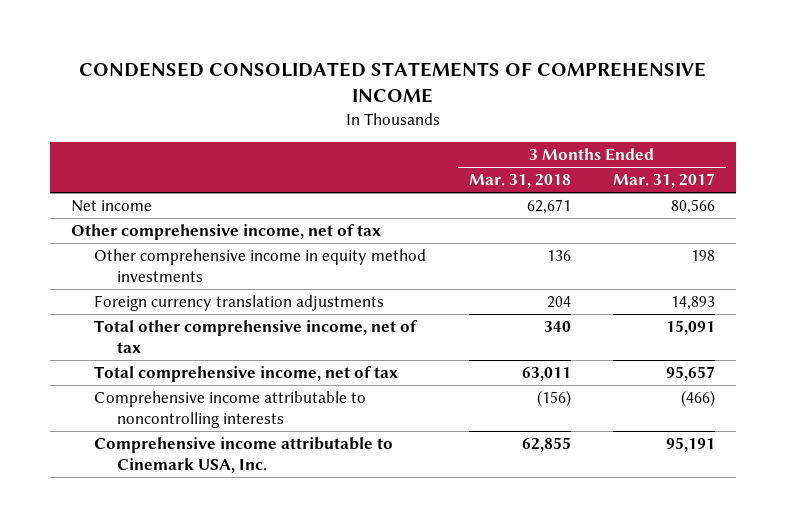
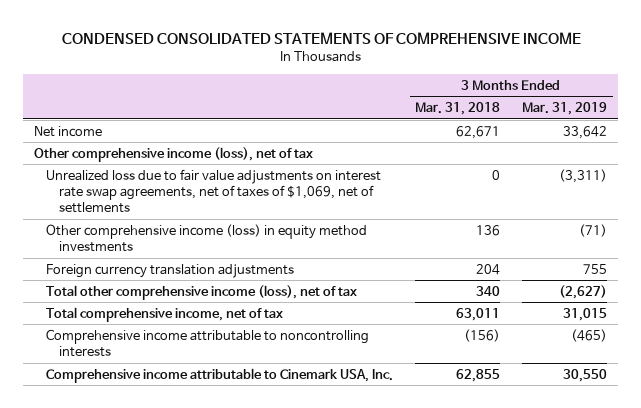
- | 3 Months Ended Mar. 31, 2018 | 3 Months Ended Mar. 31, 2017
+ | 3 Months Ended Mar. 31, 2018 | 3 Months Ended Mar. 31, 2019
- Other comprehensive income, net of tax
- Other comprehensive income in equity method investments | 136 | 198
+ Other comprehensive income (loss), net of tax
+ Unrealized loss due to fair value adjustments on interest rate swap agreements, net of taxes of $1,069, net of settlements | 0 | (3,311)
+ Other comprehensive income (loss) in equity method investments | 136 | (71)
- Total other comprehensive income, net of tax | 340 | 15,091
+ Total other comprehensive income (loss), net of tax | 340 | (2,627)

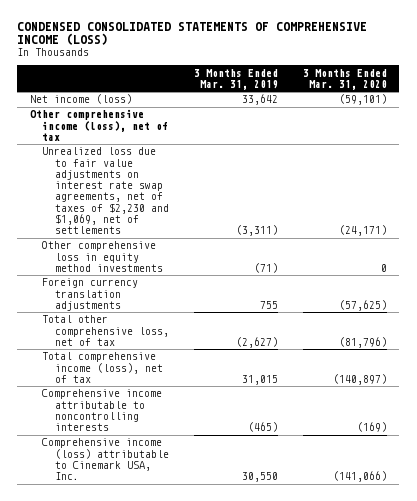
- CONDENSED CONSOLIDATED STATEMENTS OF COMPREHENSIVE INCOME
+ CONDENSED CONSOLIDATED STATEMENTS OF COMPREHENSIVE INCOME (LOSS)
- | 3 Months Ended Mar. 31, 2018 | 3 Months Ended Mar. 31, 2019
+ | 3 Months Ended Mar. 31, 2019 | 3 Months Ended Mar. 31, 2020
- Net income | 62,671 | 33,642
+ Net income (loss) | 33,642 | (59,101)
- Unrealized loss due to fair value adjustments on interest rate swap agreements, net of taxes of $1,069, net of settlements | 0 | (3,311)
- Other comprehensive income (loss) in equity method investments | 136 | (71)
+ Unrealized loss due to fair value adjustments on interest rate swap agreements, net of taxes of $2,230 and $1,069, net of settlements | (3,311) | (24,171)
+ Other comprehensive loss in equity method investments | (71) | 0
- Total other comprehensive income (loss), net of tax | 340 | (2,627)
- Total comprehensive income, net of tax | 63,011 | 31,015
+ Total other comprehensive loss, net of tax | (2,627) | (81,796)
+ Total comprehensive income (loss), net of tax | 31,015 | (140,897)
- Comprehensive income attributable to Cinemark USA, Inc. | 62,855 | 30,550
+ Comprehensive income (loss) attributable to Cinemark USA, Inc. | 30,550 | (141,066)

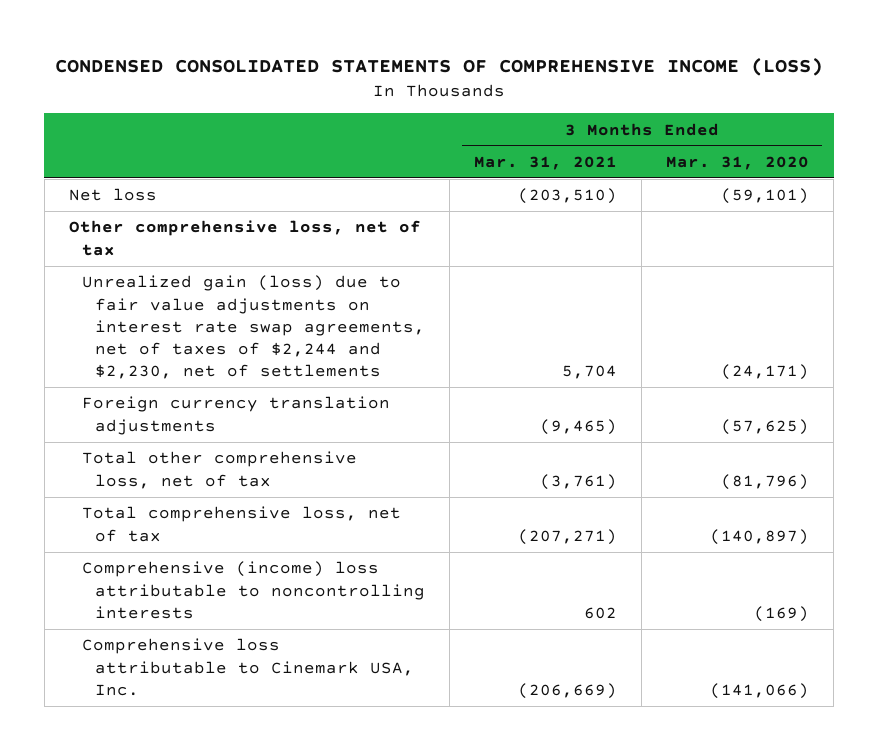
- | 3 Months Ended Mar. 31, 2019 | 3 Months Ended Mar. 31, 2020
+ | 3 Months Ended Mar. 31, 2021 | 3 Months Ended Mar. 31, 2020
- Net income (loss) | 33,642 | (59,101)
- Other comprehensive income (loss), net of tax
- Unrealized loss due to fair value adjustments on interest rate swap agreements, net of taxes of $2,230 and $1,069, net of settlements | (3,311) | (24,171)
- Other comprehensive loss in equity method investments | (71) | 0
+ Net loss | (203,510) | (59,101)
+ Other comprehensive loss, net of tax
+ Unrealized gain (loss) due to fair value adjustments on interest rate swap agreements, net of taxes of $2,244 and $2,230, net of settlements | 5,704 | (24,171)
- Total comprehensive income (loss), net of tax | 31,015 | (140,897)
- Comprehensive income attributable to noncontrolling interests | (465) | (169)
- Comprehensive income (loss) attributable to Cinemark USA, Inc. | 30,550 | (141,066)
+ Total comprehensive loss, net of tax | (207,271) | (140,897)
+ Comprehensive (income) loss attributable to noncontrolling interests | 602 | (169)
+ Comprehensive loss attributable to Cinemark USA, Inc. | (206,669) | (141,066)

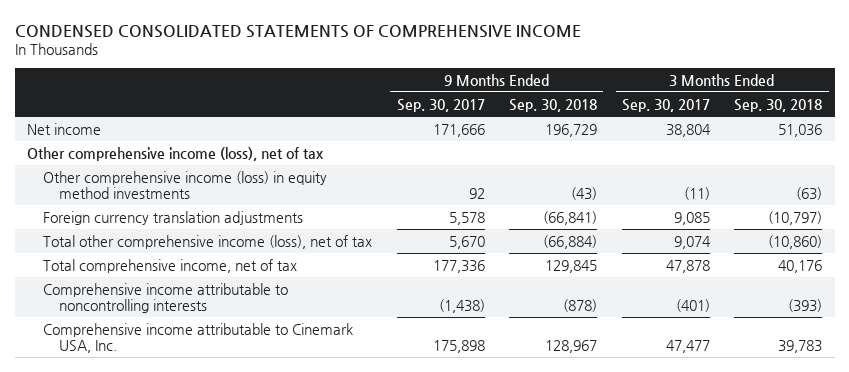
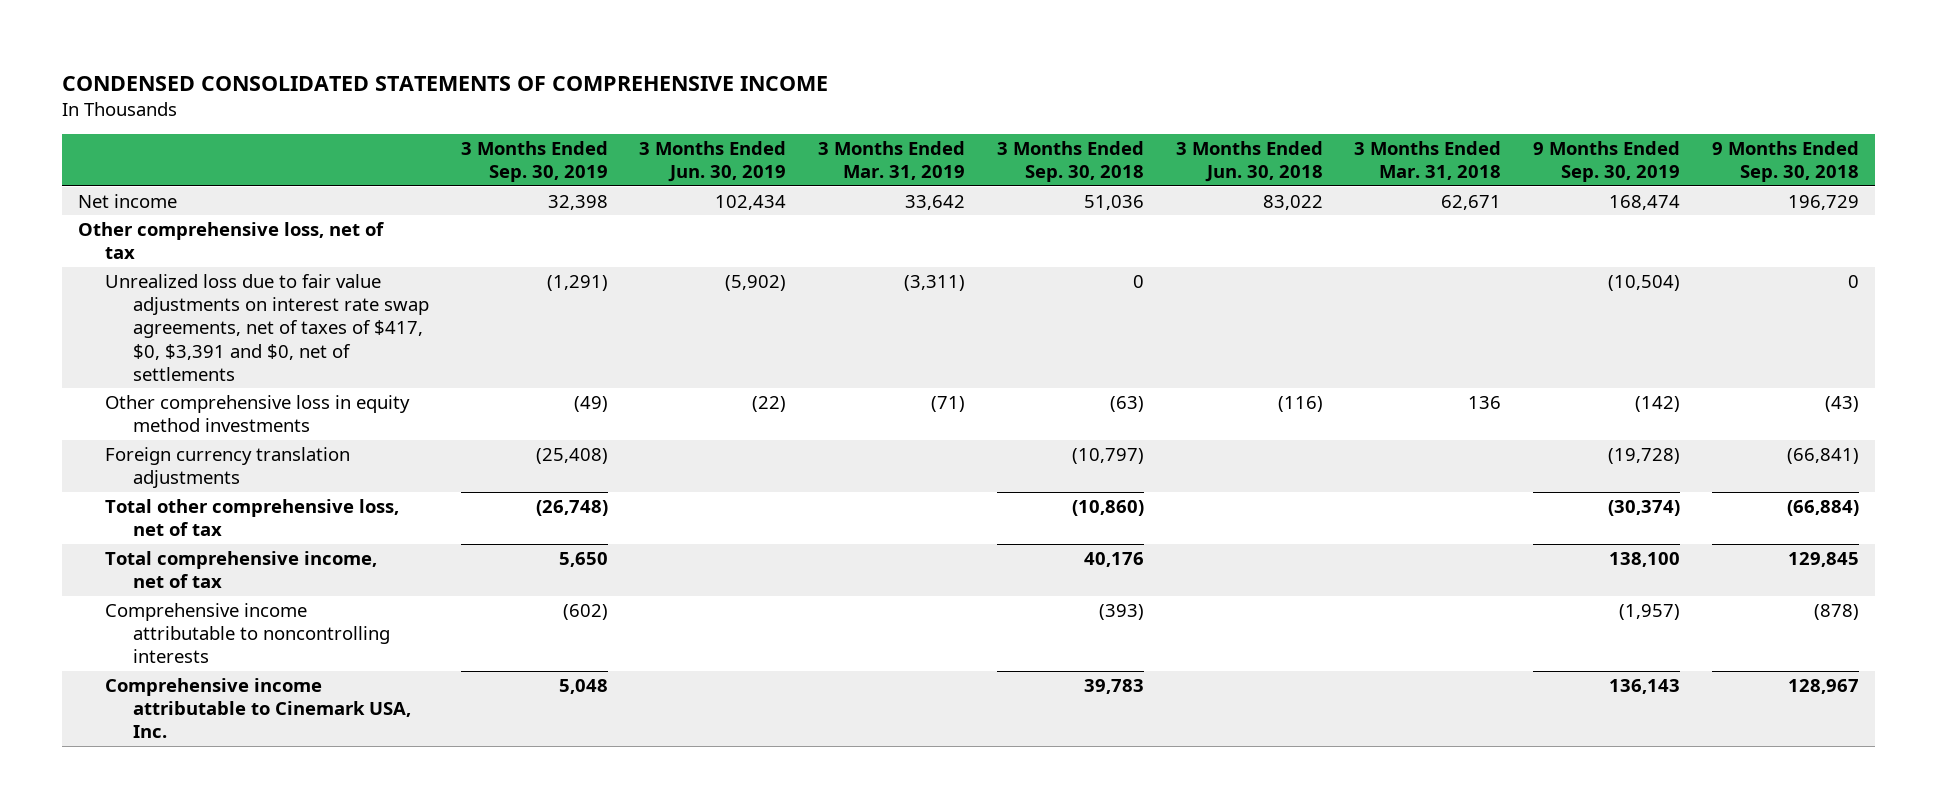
- | 9 Months Ended Sep. 30, 2017 | 9 Months Ended Sep. 30, 2018 | 3 Months Ended Sep. 30, 2017 | 3 Months Ended Sep. 30, 2018
+ | 3 Months Ended Sep. 30, 2019 | 3 Months Ended Jun. 30, 2019 | 3 Months Ended Mar. 31, 2019 | 3 Months Ended Sep. 30, 2018 | 3 Months Ended Jun. 30, 2018 | 3 Months Ended Mar. 31, 2018 | 9 Months Ended Sep. 30, 2019 | 9 Months Ended Sep. 30, 2018
- Other comprehensive income (loss), net of tax
- Other comprehensive income (loss) in equity method investments | 92 | (43) | (11) | (63)
+ Other comprehensive loss, net of tax
+ Unrealized loss due to fair value adjustments on interest rate swap agreements, net of taxes of $417, $0, $3,391 and $0, net of settlements | (1,291) | (5,902) | (3,311) | 0 | | | (10,504) | 0
+ Other comprehensive loss in equity method investments | (49) | (22) | (71) | (63) | (116) | 136 | (142) | (43)
- Total other comprehensive income (loss), net of tax | 5,670 | (66,884) | 9,074 | (10,860)
+ Total other comprehensive loss, net of tax | (26,748) | | | (10,860) | | | (30,374) | (66,884)

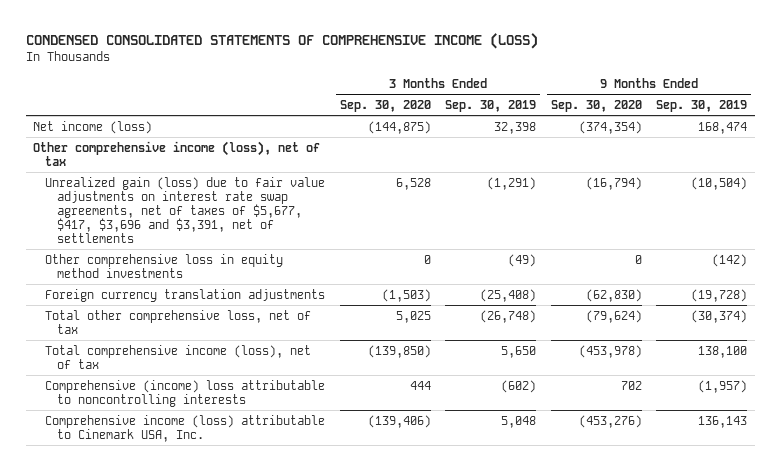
- CONDENSED CONSOLIDATED STATEMENTS OF COMPREHENSIVE INCOME
+ CONDENSED CONSOLIDATED STATEMENTS OF COMPREHENSIVE INCOME (LOSS)
- | 3 Months Ended Sep. 30, 2019 | 3 Months Ended Jun. 30, 2019 | 3 Months Ended Mar. 31, 2019 | 3 Months Ended Sep. 30, 2018 | 3 Months Ended Jun. 30, 2018 | 3 Months Ended Mar. 31, 2018 | 9 Months Ended Sep. 30, 2019 | 9 Months Ended Sep. 30, 2018
+ | 3 Months Ended Sep. 30, 2020 | 3 Months Ended Sep. 30, 2019 | 9 Months Ended Sep. 30, 2020 | 9 Months Ended Sep. 30, 2019
- Net income | 32,398 | 102,434 | 33,642 | 51,036 | 83,022 | 62,671 | 168,474 | 196,729
- Other comprehensive loss, net of tax
- Unrealized loss due to fair value adjustments on interest rate swap agreements, net of taxes of $417, $0, $3,391 and $0, net of settlements | (1,291) | (5,902) | (3,311) | 0 | | | (10,504) | 0
+ Net income (loss) | (144,875) | 32,398 | (374,354) | 168,474
+ Other comprehensive income (loss), net of tax
+ Unrealized gain (loss) due to fair value adjustments on interest rate swap agreements, net of taxes of $5,677, $417, $3,696 and $3,391, net of settlements | 6,528 | (1,291) | (16,794) | (10,504)
- Total comprehensive income, net of tax | 5,650 | | | 40,176 | | | 138,100 | 129,845
- Comprehensive income attributable to noncontrolling interests | (602) | | | (393) | | | (1,957) | (878)
- Comprehensive income attributable to Cinemark USA, Inc. | 5,048 | | | 39,783 | | | 136,143 | 128,967
+ Total comprehensive income (loss), net of tax | (139,850) | 5,650 | (453,978) | 138,100
+ Comprehensive (income) loss attributable to noncontrolling interests | 444 | (602) | 702 | (1,957)
+ Comprehensive income (loss) attributable to Cinemark USA, Inc. | (139,406) | 5,048 | (453,276) | 136,143

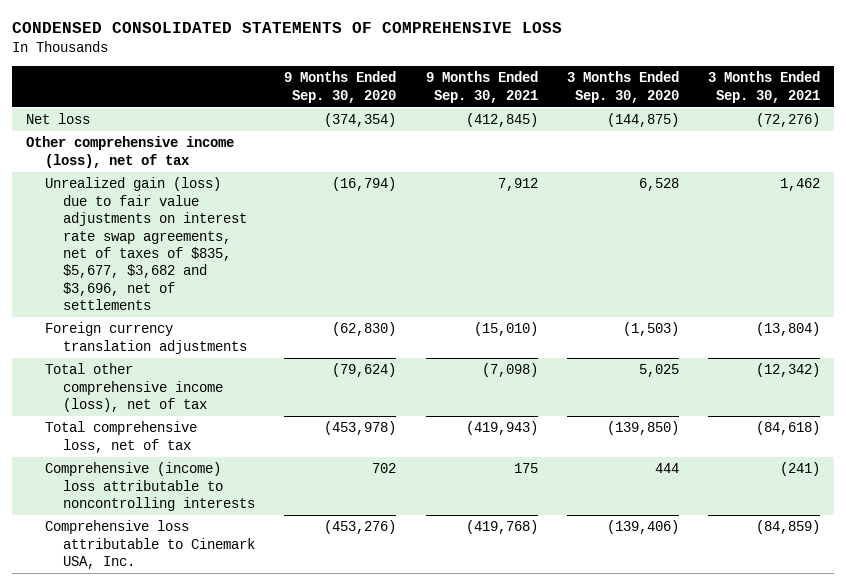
- CONDENSED CONSOLIDATED STATEMENTS OF COMPREHENSIVE INCOME (LOSS)
+ CONDENSED CONSOLIDATED STATEMENTS OF COMPREHENSIVE LOSS
- | 3 Months Ended Sep. 30, 2020 | 3 Months Ended Sep. 30, 2019 | 9 Months Ended Sep. 30, 2020 | 9 Months Ended Sep. 30, 2019
+ | 9 Months Ended Sep. 30, 2020 | 9 Months Ended Sep. 30, 2021 | 3 Months Ended Sep. 30, 2020 | 3 Months Ended Sep. 30, 2021
- Net income (loss) | (144,875) | 32,398 | (374,354) | 168,474
+ Net loss | (374,354) | (412,845) | (144,875) | (72,276)
- Unrealized gain (loss) due to fair value adjustments on interest rate swap agreements, net of taxes of $5,677, $417, $3,696 and $3,391, net of settlements | 6,528 | (1,291) | (16,794) | (10,504)
- Other comprehensive loss in equity method investments | 0 | (49) | 0 | (142)
+ Unrealized gain (loss) due to fair value adjustments on interest rate swap agreements, net of taxes of $835, $5,677, $3,682 and $3,696, net of settlements | (16,794) | 7,912 | 6,528 | 1,462
- Total other comprehensive loss, net of tax | 5,025 | (26,748) | (79,624) | (30,374)
- Total comprehensive income (loss), net of tax | (139,850) | 5,650 | (453,978) | 138,100
+ Total other comprehensive income (loss), net of tax | (79,624) | (7,098) | 5,025 | (12,342)
+ Total comprehensive loss, net of tax | (453,978) | (419,943) | (139,850) | (84,618)
- Comprehensive income (loss) attributable to Cinemark USA, Inc. | (139,406) | 5,048 | (453,276) | 136,143
+ Comprehensive loss attributable to Cinemark USA, Inc. | (453,276) | (419,768) | (139,406) | (84,859)

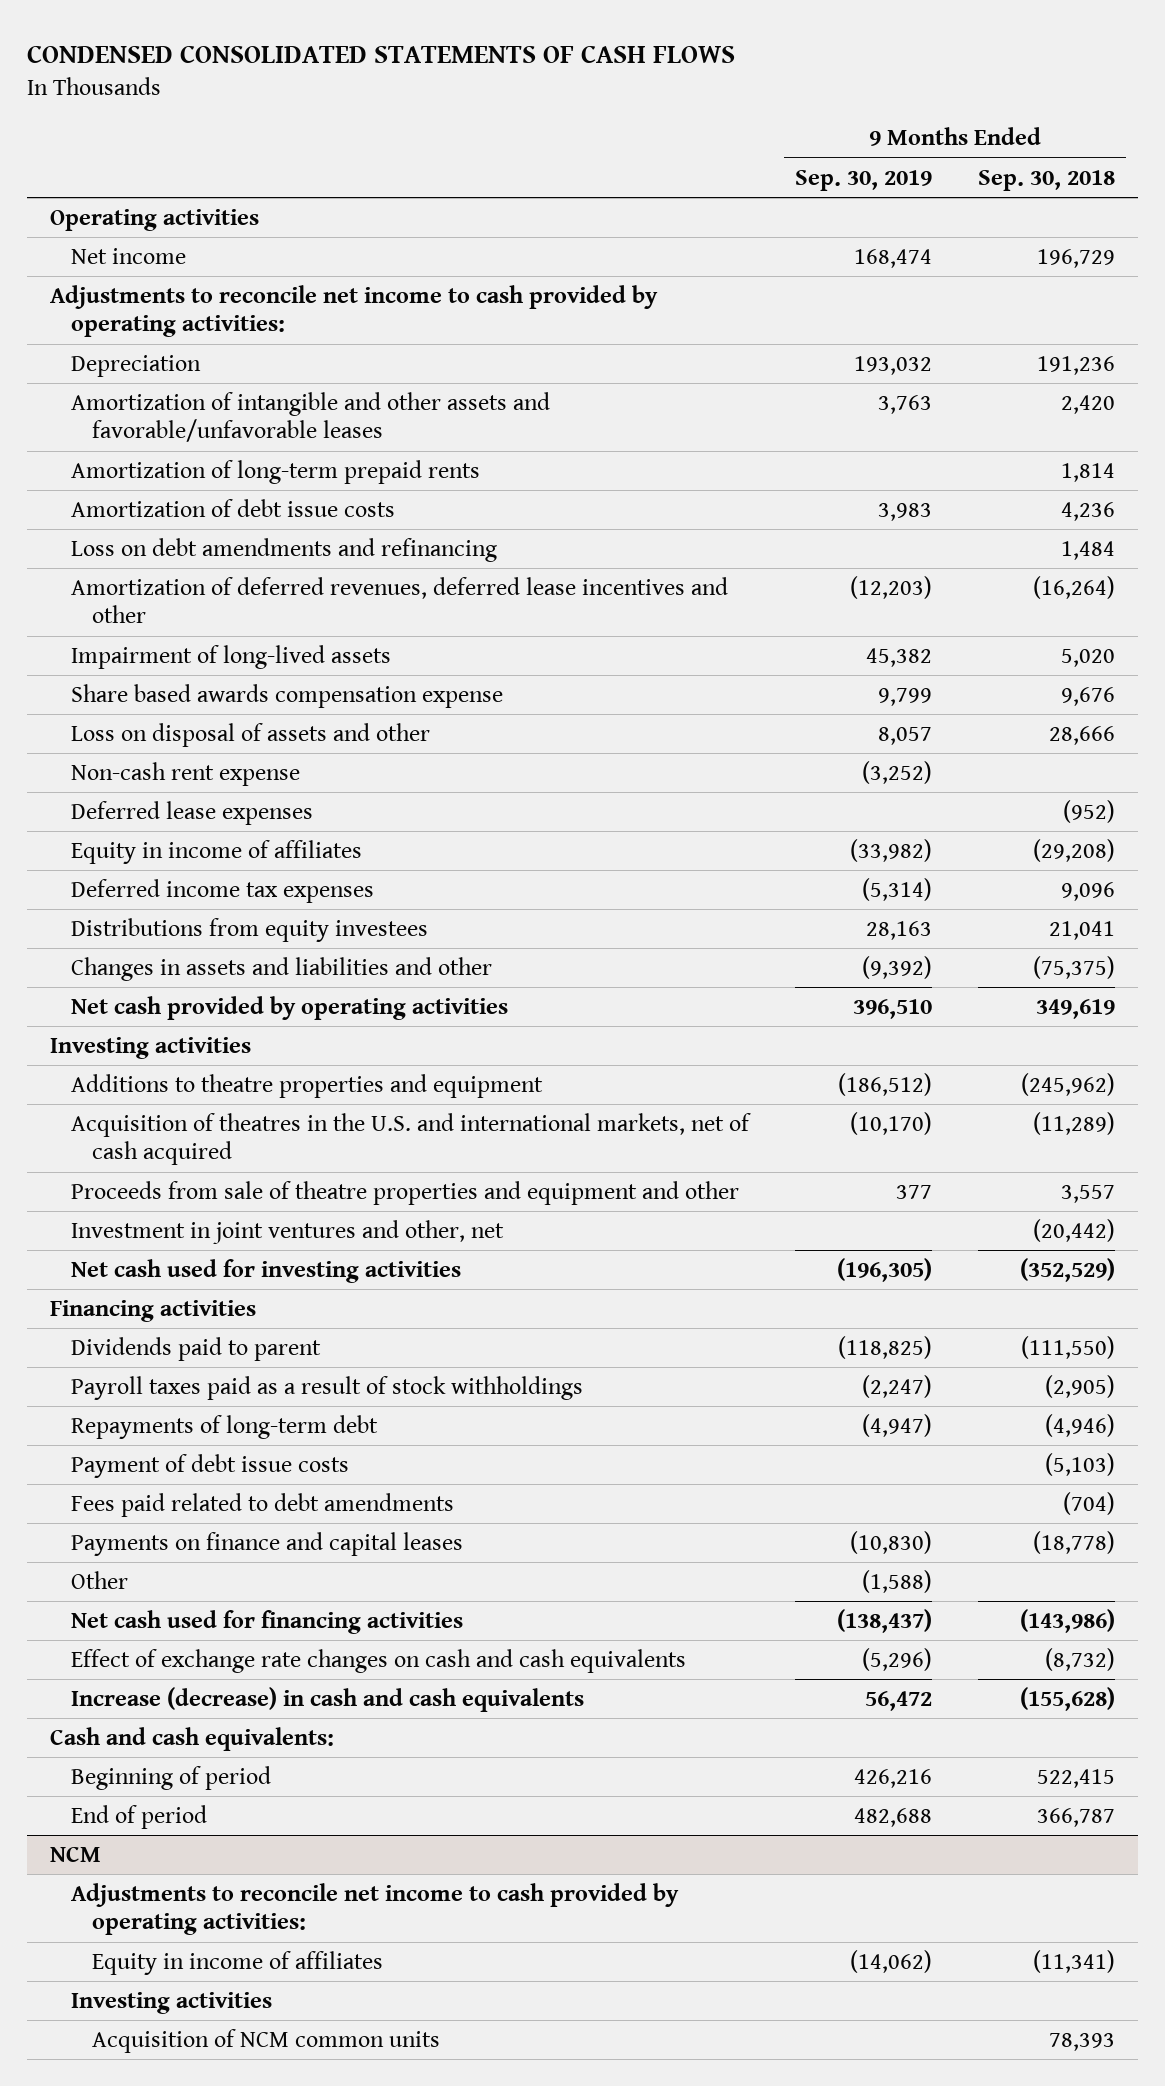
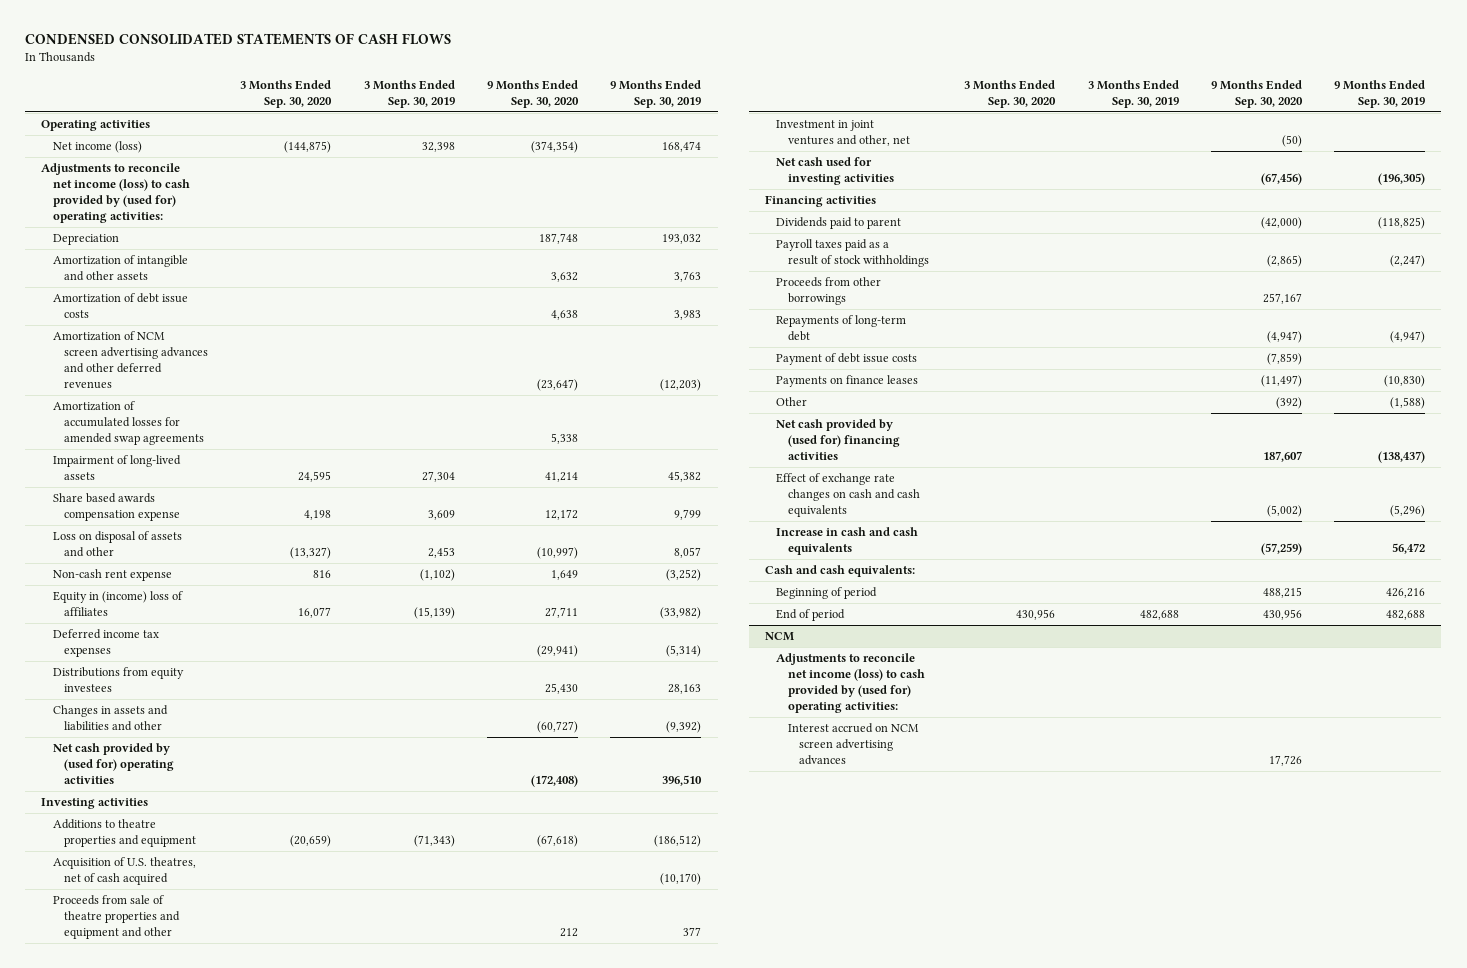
- | 9 Months Ended Sep. 30, 2019 | 9 Months Ended Sep. 30, 2018
+ | 3 Months Ended Sep. 30, 2020 | 3 Months Ended Sep. 30, 2019 | 9 Months Ended Sep. 30, 2020 | 9 Months Ended Sep. 30, 2019
- Net income | 168,474 | 196,729
- Adjustments to reconcile net income to cash provided by operating activities:
+ Net income (loss) | (144,875) | 32,398 | (374,354) | 168,474
+ Adjustments to reconcile net income (loss) to cash provided by (used for) operating activities:
- Amortization of intangible and other assets and favorable/unfavorable leases | 3,763 | 2,420
- Amortization of long-term prepaid rents | | 1,814
+ Amortization of intangible and other assets | | | 3,632 | 3,763
- Loss on debt amendments and refinancing | | 1,484
- Amortization of deferred revenues, deferred lease incentives and other | (12,203) | (16,264)
+ Amortization of NCM screen advertising advances and other deferred revenues | | | (23,647) | (12,203)
+ Amortization of accumulated losses for amended swap agreements | | | 5,338 |
- Deferred lease expenses | | (952)
- Equity in income of affiliates | (33,982) | (29,208)
+ Equity in (income) loss of affiliates | 16,077 | (15,139) | 27,711 | (33,982)
- Net cash provided by operating activities | 396,510 | 349,619
+ Net cash provided by (used for) operating activities | | | (172,408) | 396,510
- Acquisition of theatres in the U.S. and international markets, net of cash acquired | (10,170) | (11,289)
+ Acquisition of U.S. theatres, net of cash acquired | | | | (10,170)
+ Proceeds from other borrowings | | | 257,167 |
- Fees paid related to debt amendments | | (704)
- Payments on finance and capital leases | (10,830) | (18,778)
+ Payments on finance leases | | | (11,497) | (10,830)
- Net cash used for financing activities | (138,437) | (143,986)
+ Net cash provided by (used for) financing activities | | | 187,607 | (138,437)
- Increase (decrease) in cash and cash equivalents | 56,472 | (155,628)
+ Increase in cash and cash equivalents | | | (57,259) | 56,472
@ NCM
- Adjustments to reconcile net income to cash provided by operating activities:
- Equity in income of affiliates | (14,062) | (11,341)
- Investing activities
- Acquisition of NCM common units | | 78,393
+ Adjustments to reconcile net income (loss) to cash provided by (used for) operating activities:
+ Interest accrued on NCM screen advertising advances | | | 17,726 |

